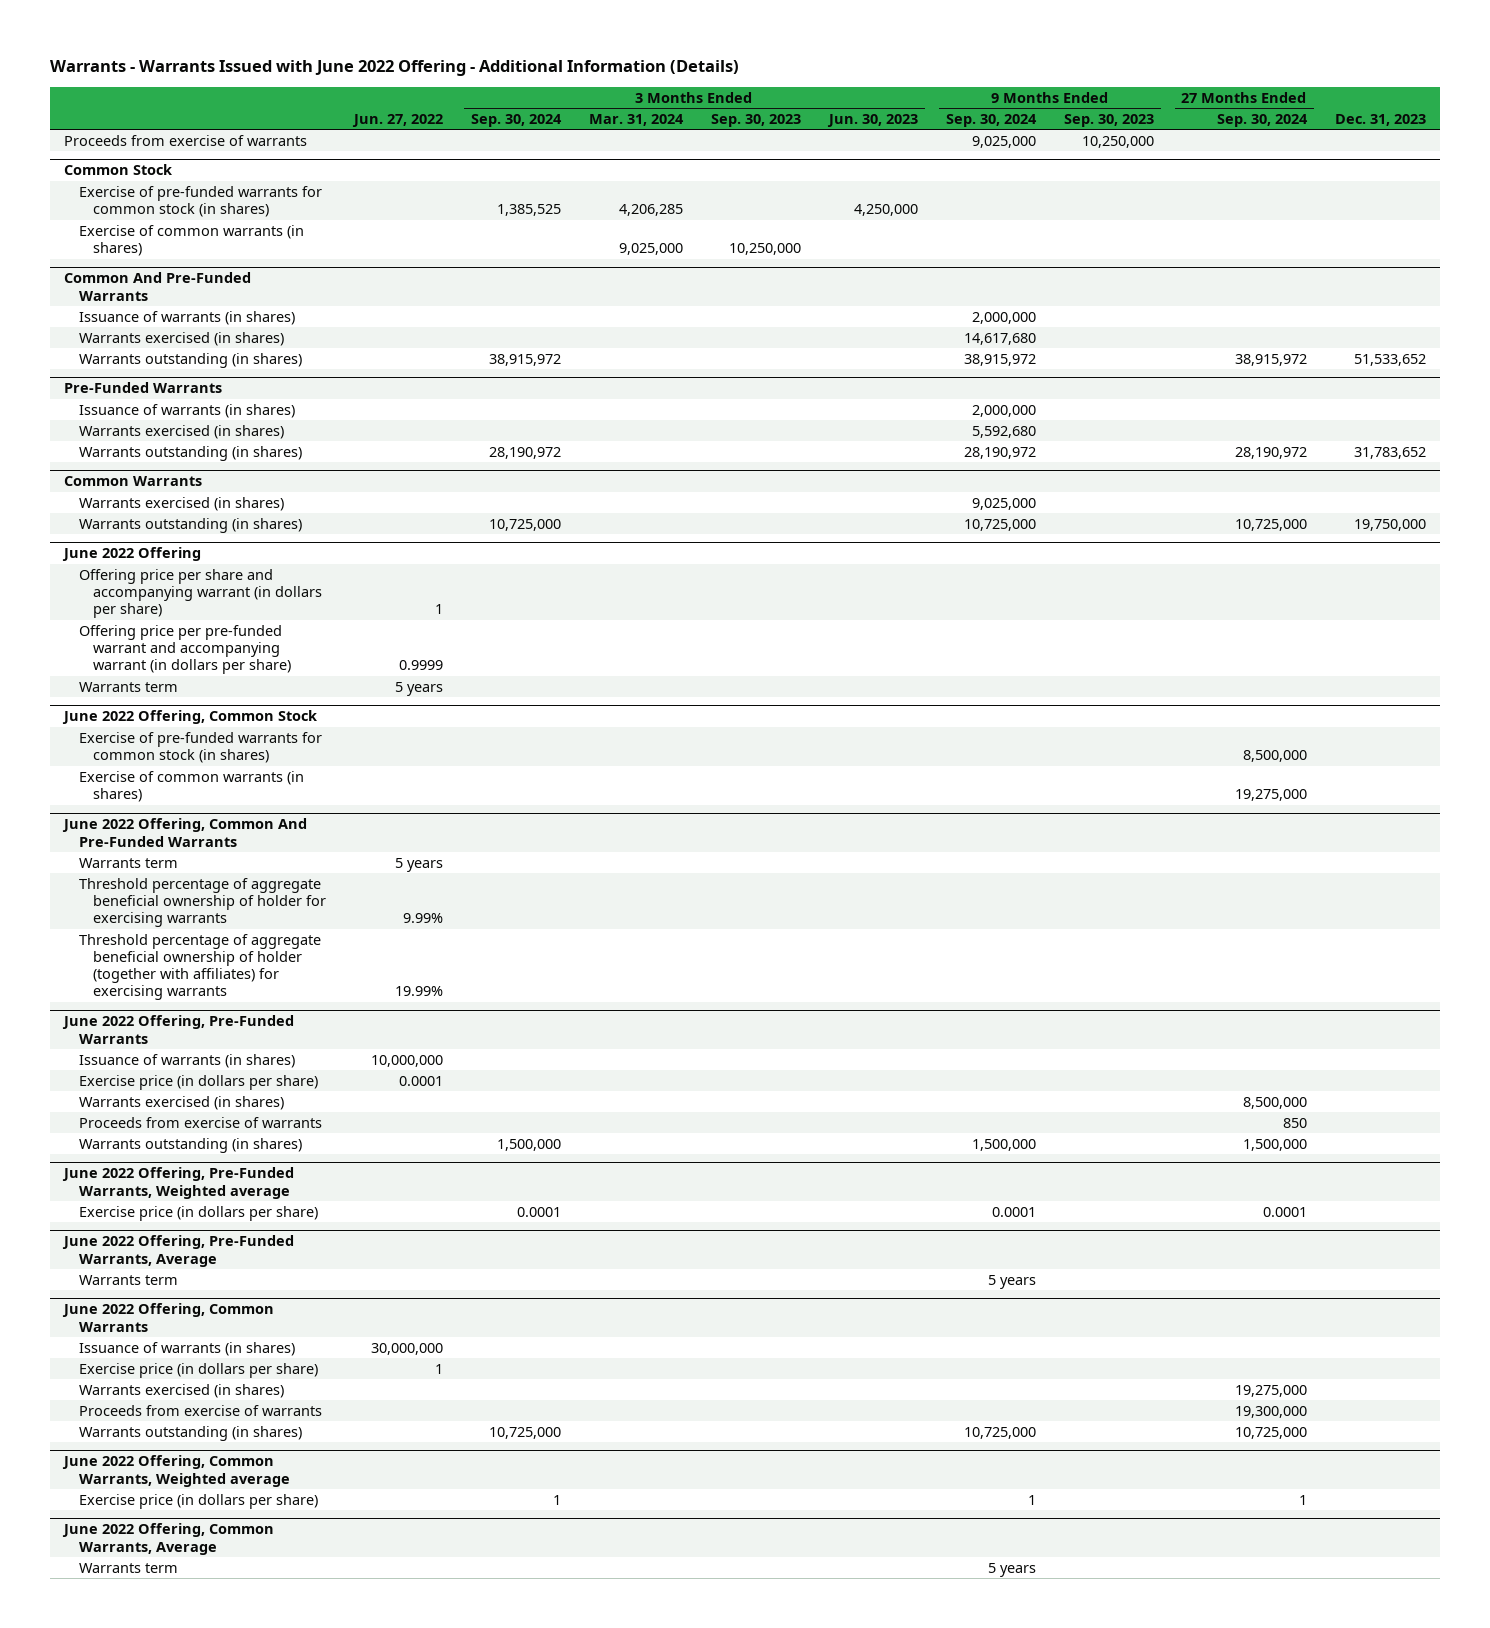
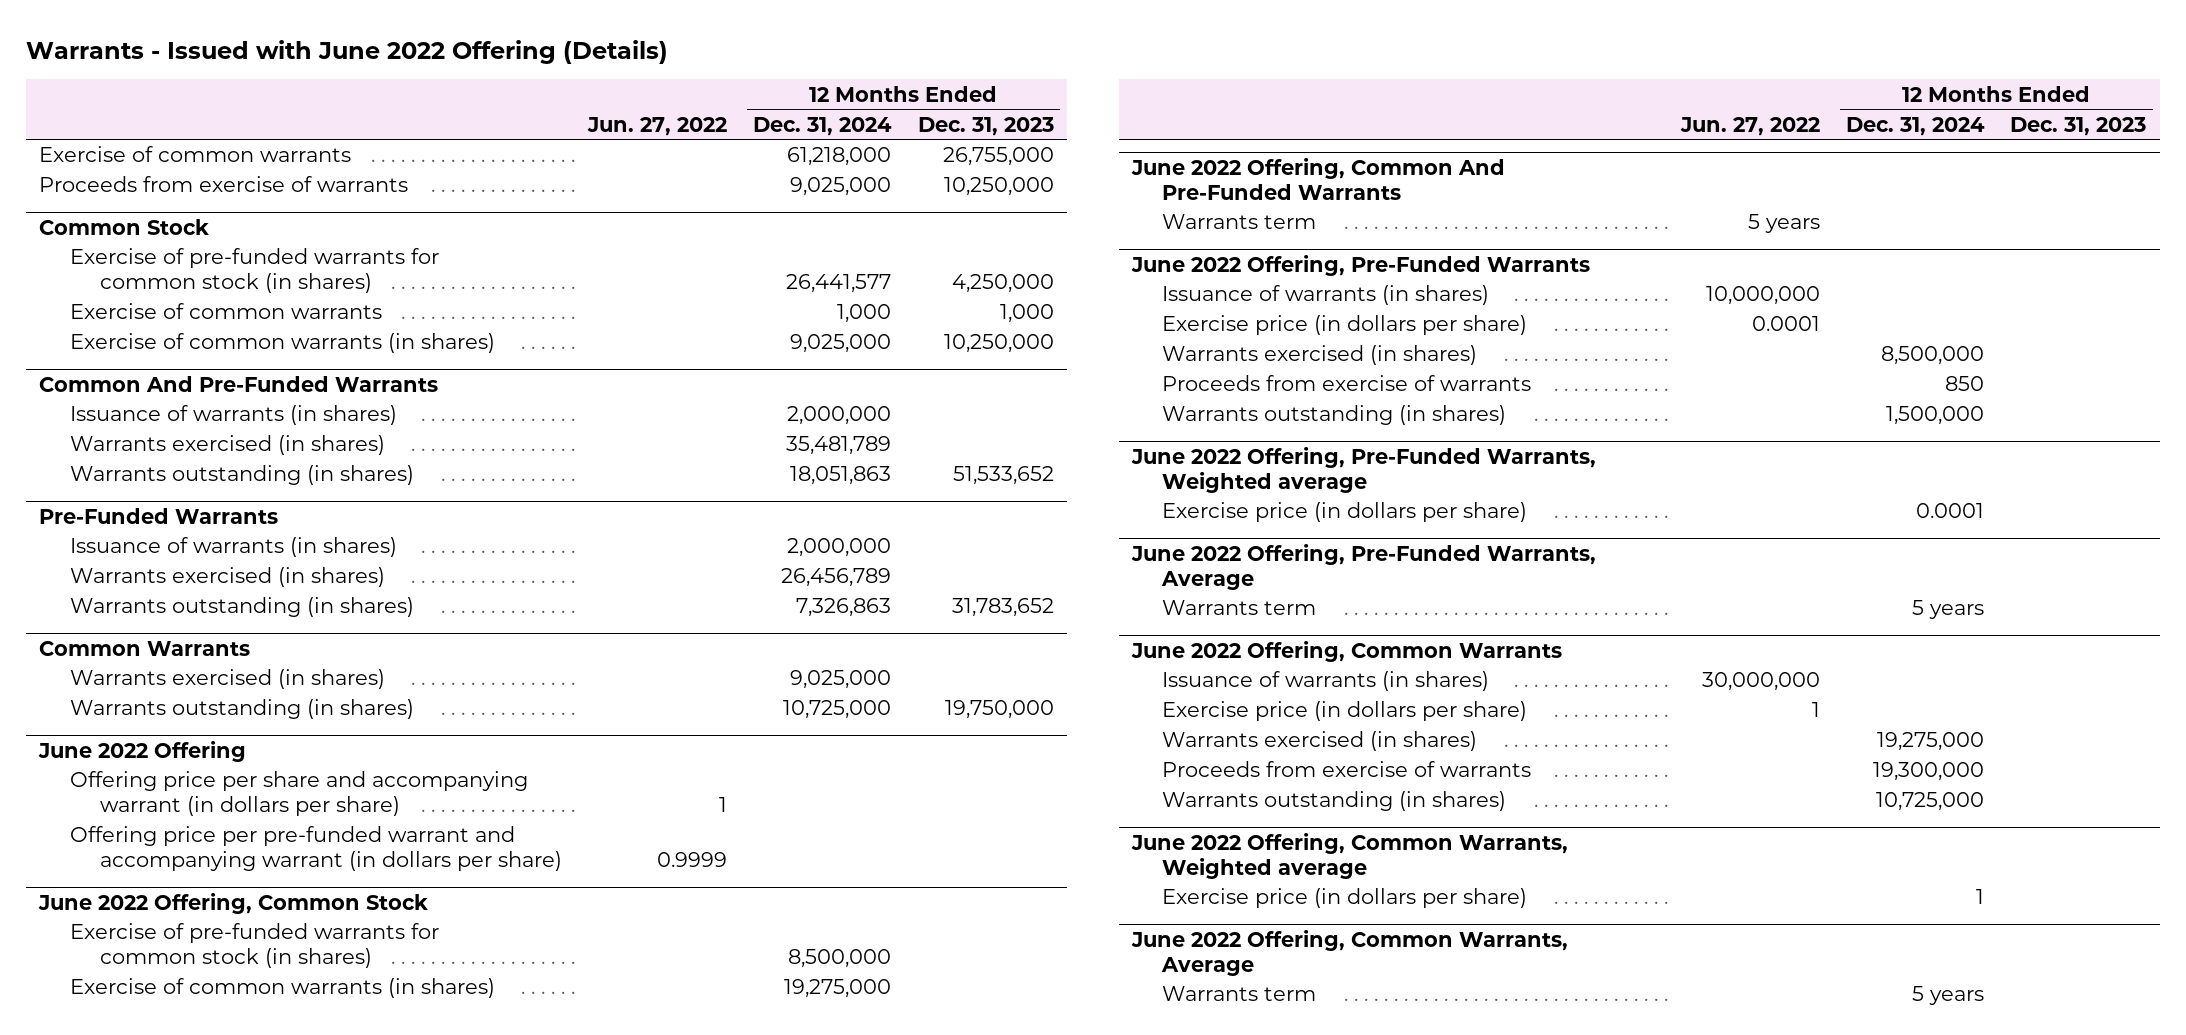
- Warrants - Warrants Issued with June 2022 Offering - Additional Information (Details)
+ Warrants - Issued with June 2022 Offering (Details)
- | Jun. 27, 2022 | 3 Months Ended Sep. 30, 2024 | 3 Months Ended Mar. 31, 2024 | 3 Months Ended Sep. 30, 2023 | 3 Months Ended Jun. 30, 2023 | 9 Months Ended Sep. 30, 2024 | 9 Months Ended Sep. 30, 2023 | 27 Months Ended Sep. 30, 2024 | Dec. 31, 2023
+ | Jun. 27, 2022 | 12 Months Ended Dec. 31, 2024 | 12 Months Ended Dec. 31, 2023
+ Exercise of common warrants | | 61,218,000 | 26,755,000
@ Common Stock
+ Exercise of common warrants | | 1,000 | 1,000
@ June 2022 Offering
- Warrants term | 5 years | | | | | | | |
@ June 2022 Offering, Common And Pre-Funded Warrants
- Threshold percentage of aggregate beneficial ownership of holder for exercising warrants | 9.99% | | | | | | | |
- Threshold percentage of aggregate beneficial ownership of holder (together with affiliates) for exercising warrants | 19.99% | | | | | | | |

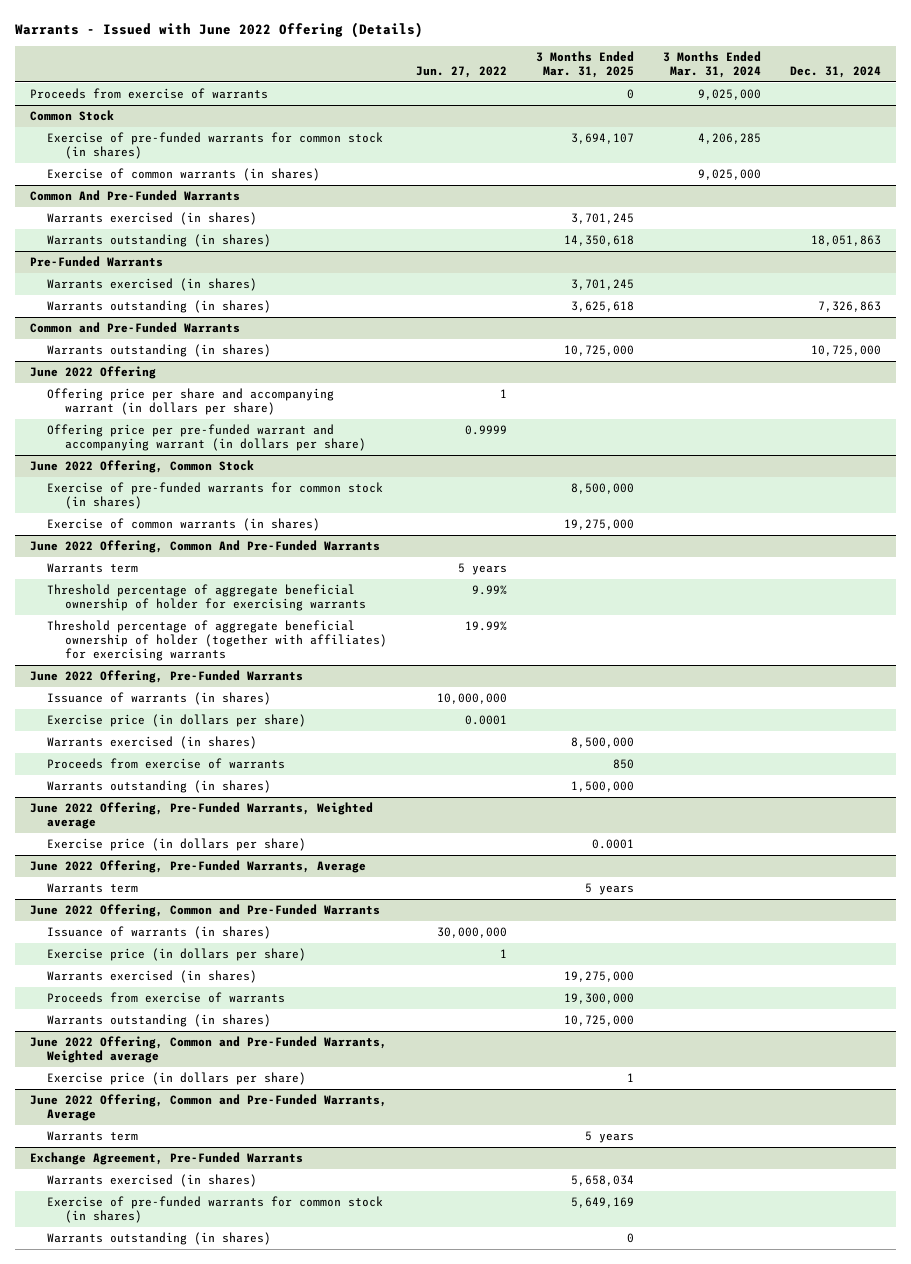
- | Jun. 27, 2022 | 12 Months Ended Dec. 31, 2024 | 12 Months Ended Dec. 31, 2023
+ | Jun. 27, 2022 | 3 Months Ended Mar. 31, 2025 | 3 Months Ended Mar. 31, 2024 | Dec. 31, 2024
- Exercise of common warrants | | 61,218,000 | 26,755,000
@ Common Stock
- Exercise of common warrants | | 1,000 | 1,000
@ Common And Pre-Funded Warrants
- Issuance of warrants (in shares) | | 2,000,000 |
@ Pre-Funded Warrants
- Issuance of warrants (in shares) | | 2,000,000 |
- Common Warrants
- Warrants exercised (in shares) | | 9,025,000 |
+ Common and Pre-Funded Warrants
@ June 2022 Offering, Common And Pre-Funded Warrants
+ Threshold percentage of aggregate beneficial ownership of holder for exercising warrants | 9.99% | | |
+ Threshold percentage of aggregate beneficial ownership of holder (together with affiliates) for exercising warrants | 19.99% | | |
- June 2022 Offering, Common Warrants
+ June 2022 Offering, Common and Pre-Funded Warrants
- June 2022 Offering, Common Warrants, Weighted average
+ June 2022 Offering, Common and Pre-Funded Warrants, Weighted average
- June 2022 Offering, Common Warrants, Average
+ June 2022 Offering, Common and Pre-Funded Warrants, Average
+ Exchange Agreement, Pre-Funded Warrants
+ Warrants exercised (in shares) | | 5,658,034 | |
+ Exercise of pre-funded warrants for common stock (in shares) | | 5,649,169 | |
+ Warrants outstanding (in shares) | | 0 | |

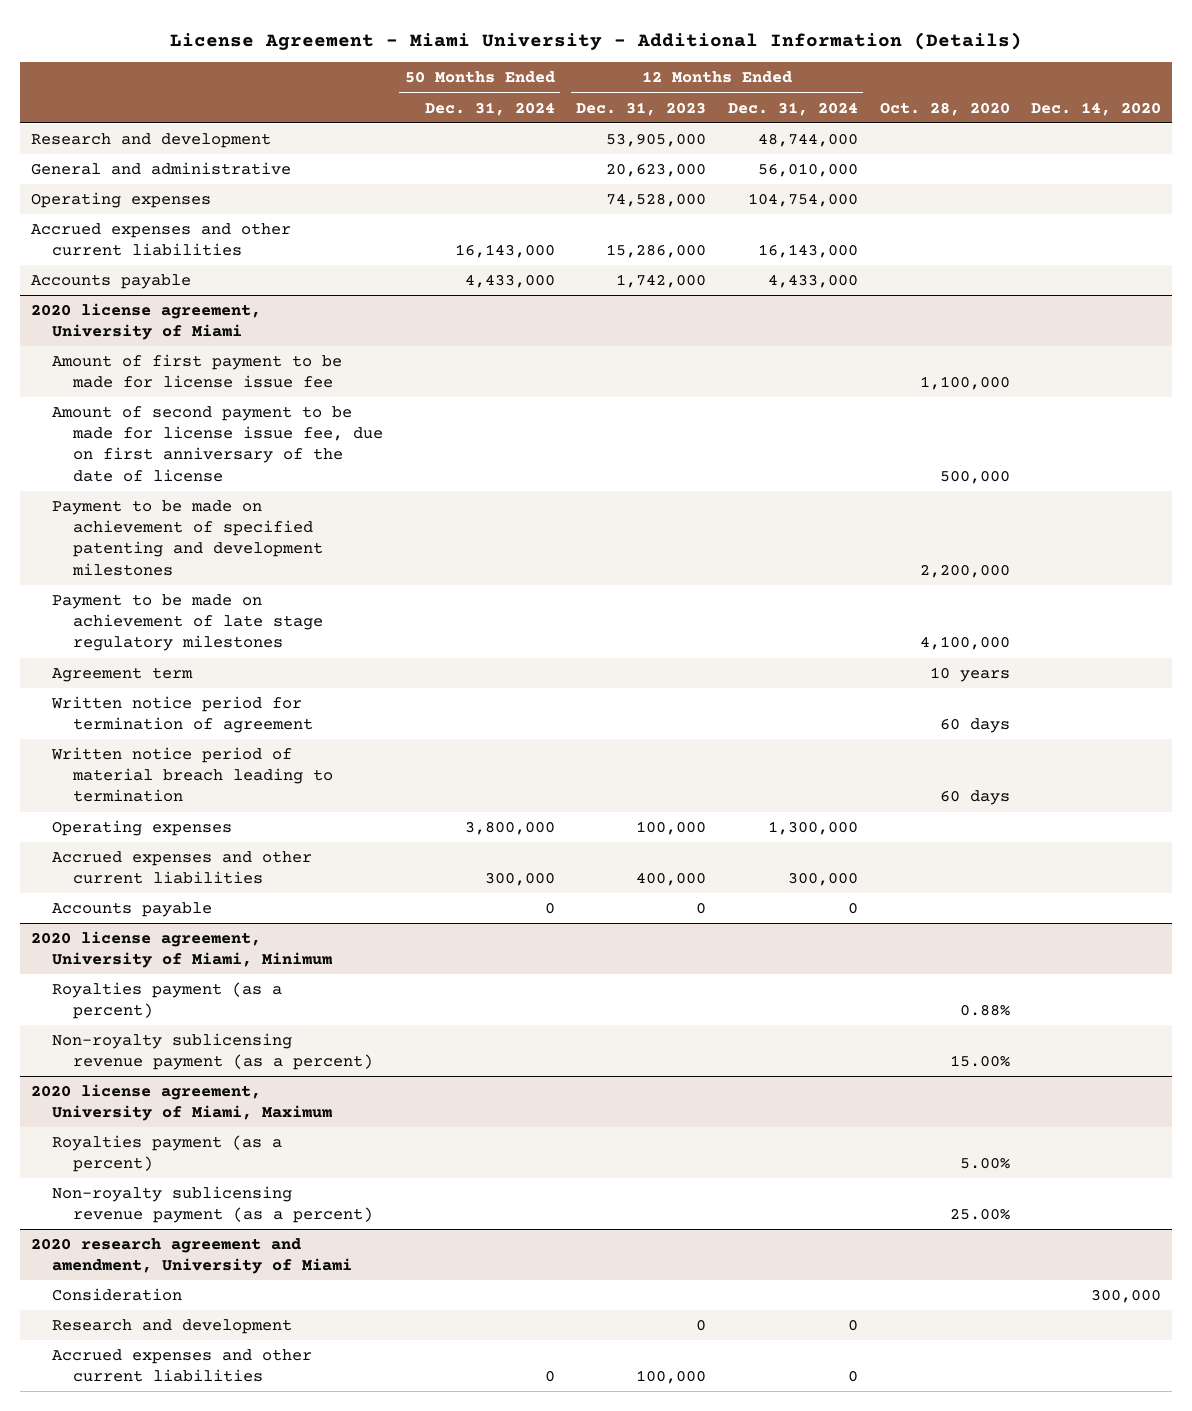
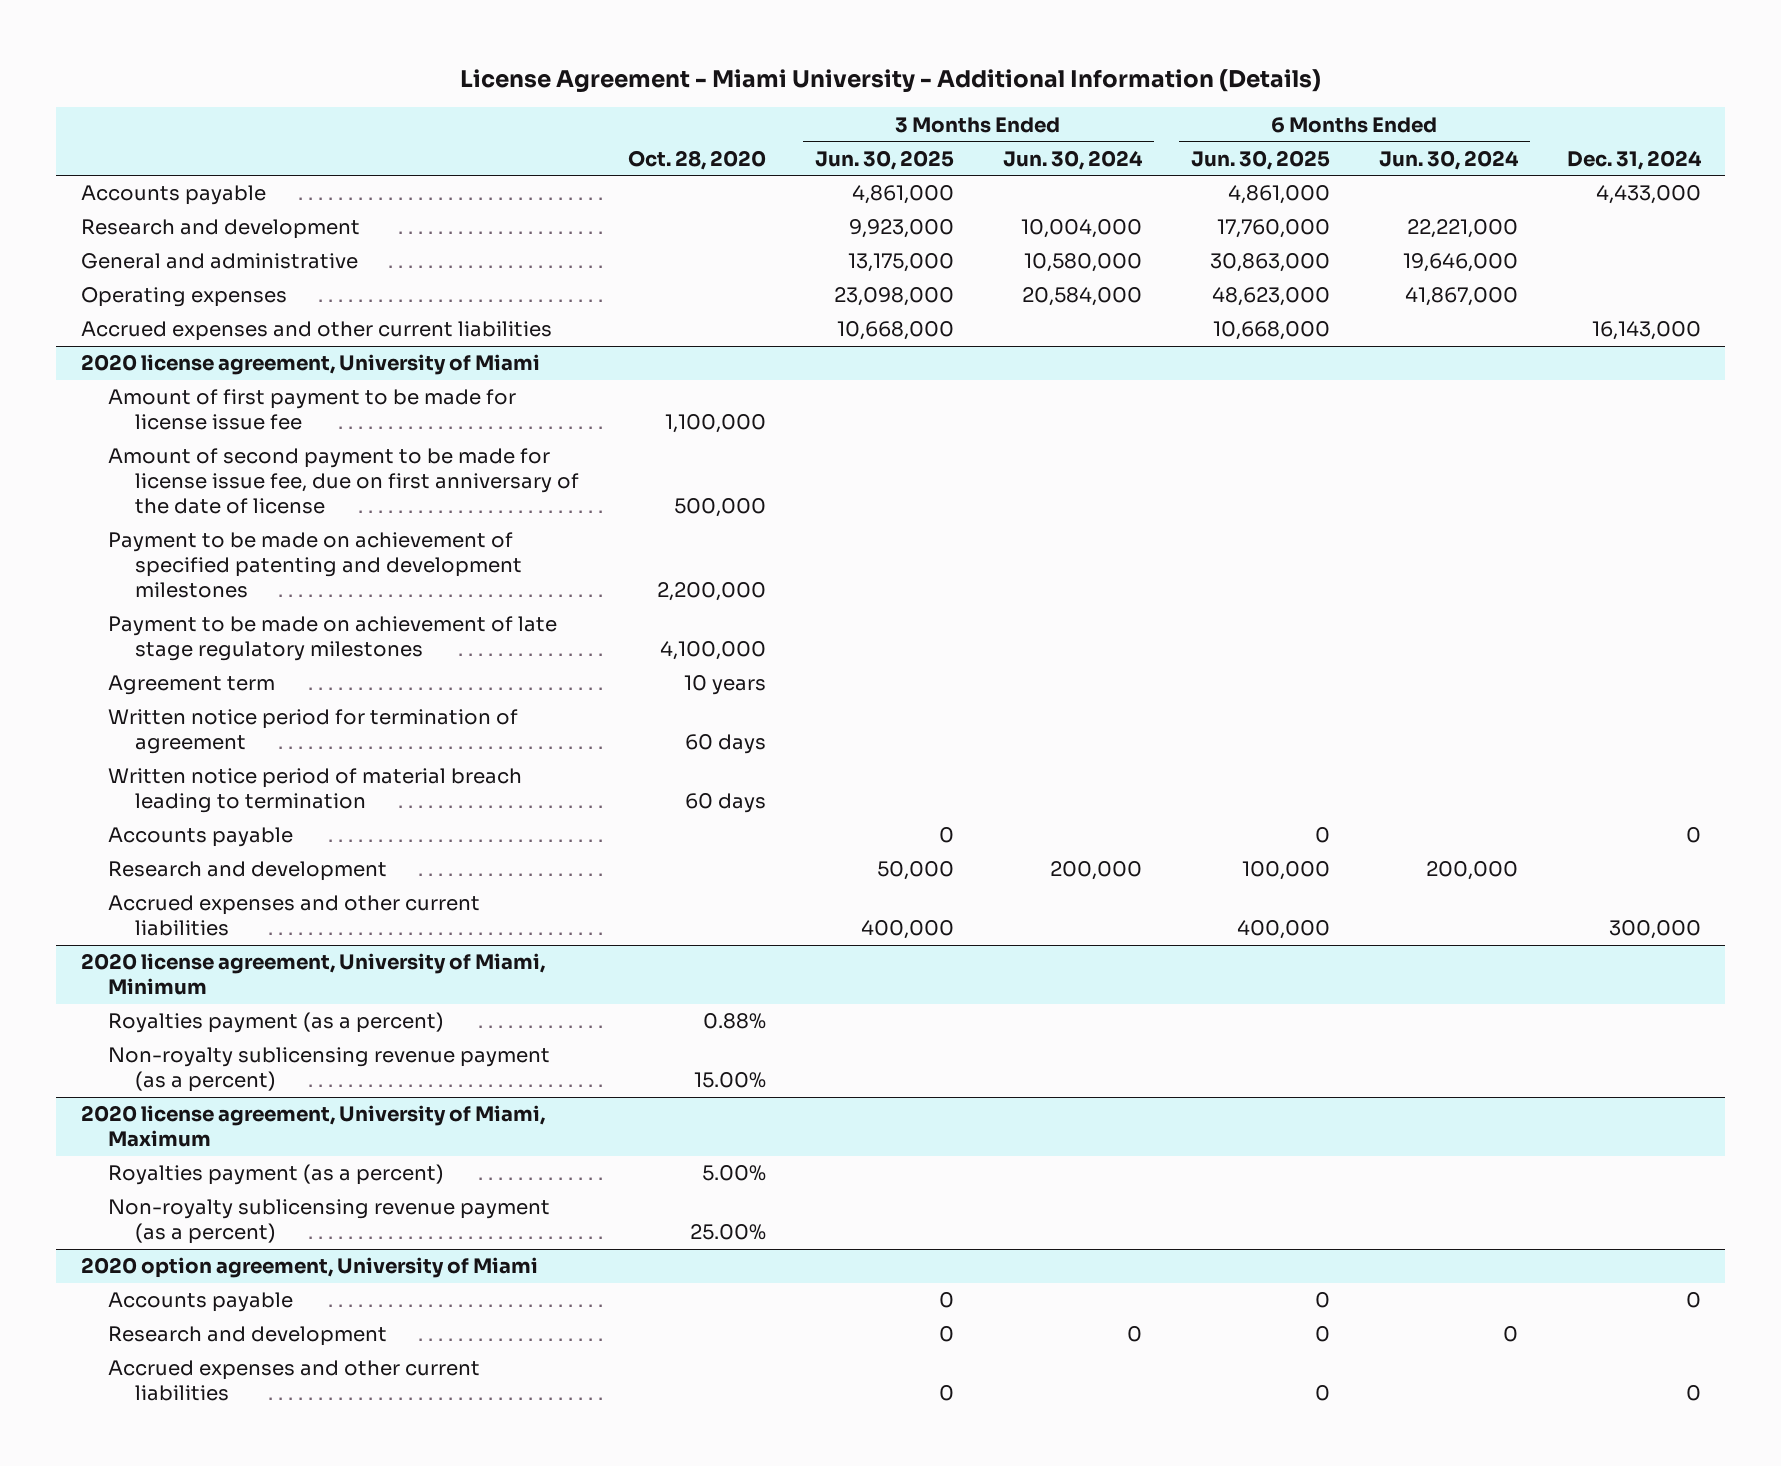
- | 50 Months Ended Dec. 31, 2024 | 12 Months Ended Dec. 31, 2023 | 12 Months Ended Dec. 31, 2024 | Oct. 28, 2020 | Dec. 14, 2020
+ | Oct. 28, 2020 | 3 Months Ended Jun. 30, 2025 | 3 Months Ended Jun. 30, 2024 | 6 Months Ended Jun. 30, 2025 | 6 Months Ended Jun. 30, 2024 | Dec. 31, 2024
moved up: Accounts payable | | 4,861,000 | | 4,861,000 | | 4,433,000
@ 2020 license agreement, University of Miami
- Operating expenses | 3,800,000 | 100,000 | 1,300,000 | |
+ Research and development | | 50,000 | 200,000 | 100,000 | 200,000 |
moved down: Accrued expenses and other current liabilities | | 400,000 | | 400,000 | | 300,000
- 2020 research agreement and amendment, University of Miami
- Consideration | | | | | 300,000
+ 2020 option agreement, University of Miami
+ Accounts payable | | 0 | | 0 | | 0

